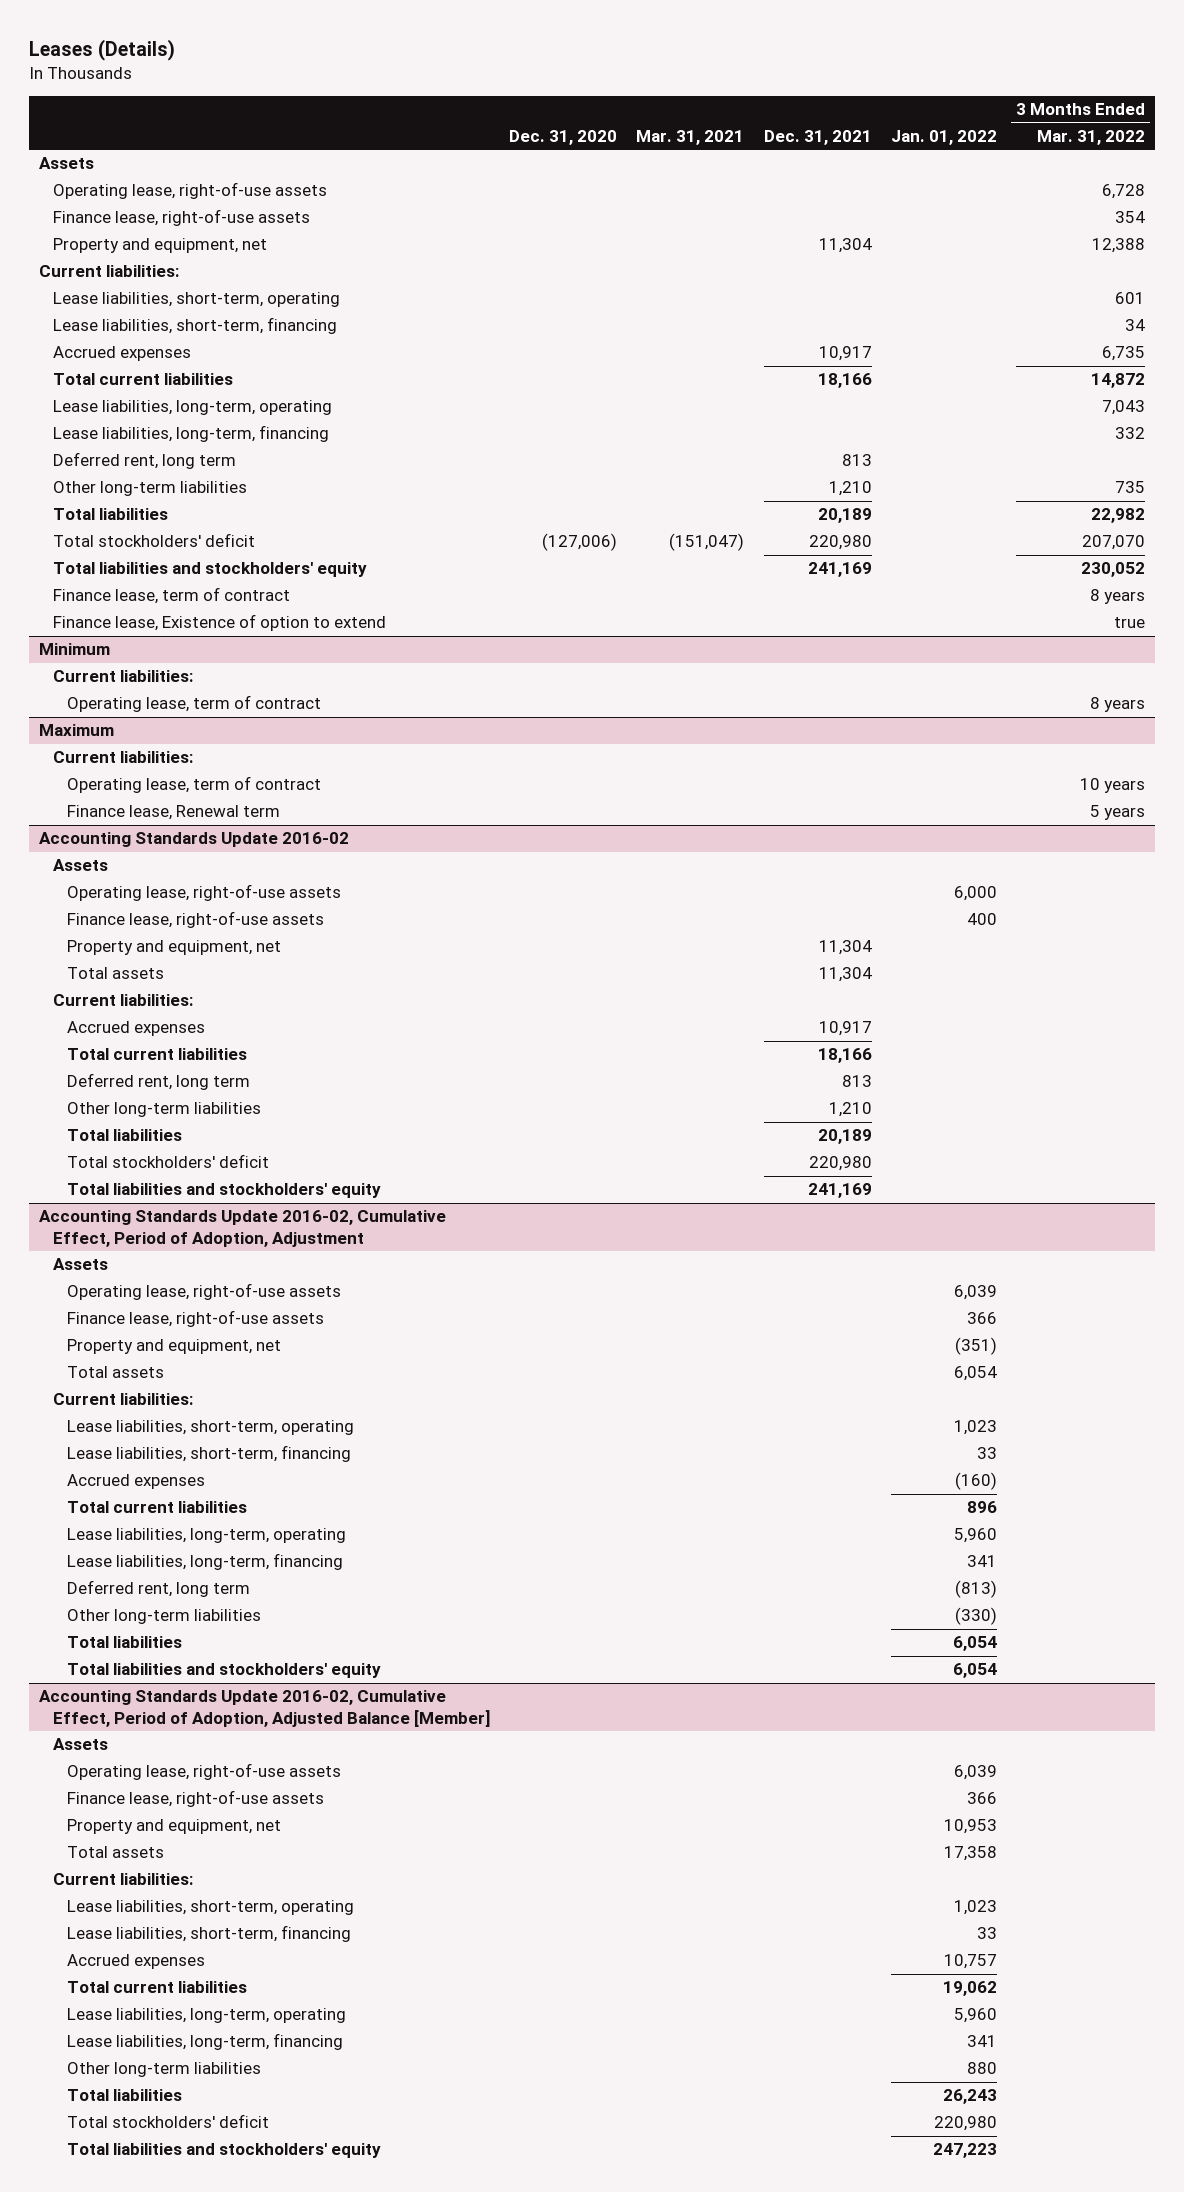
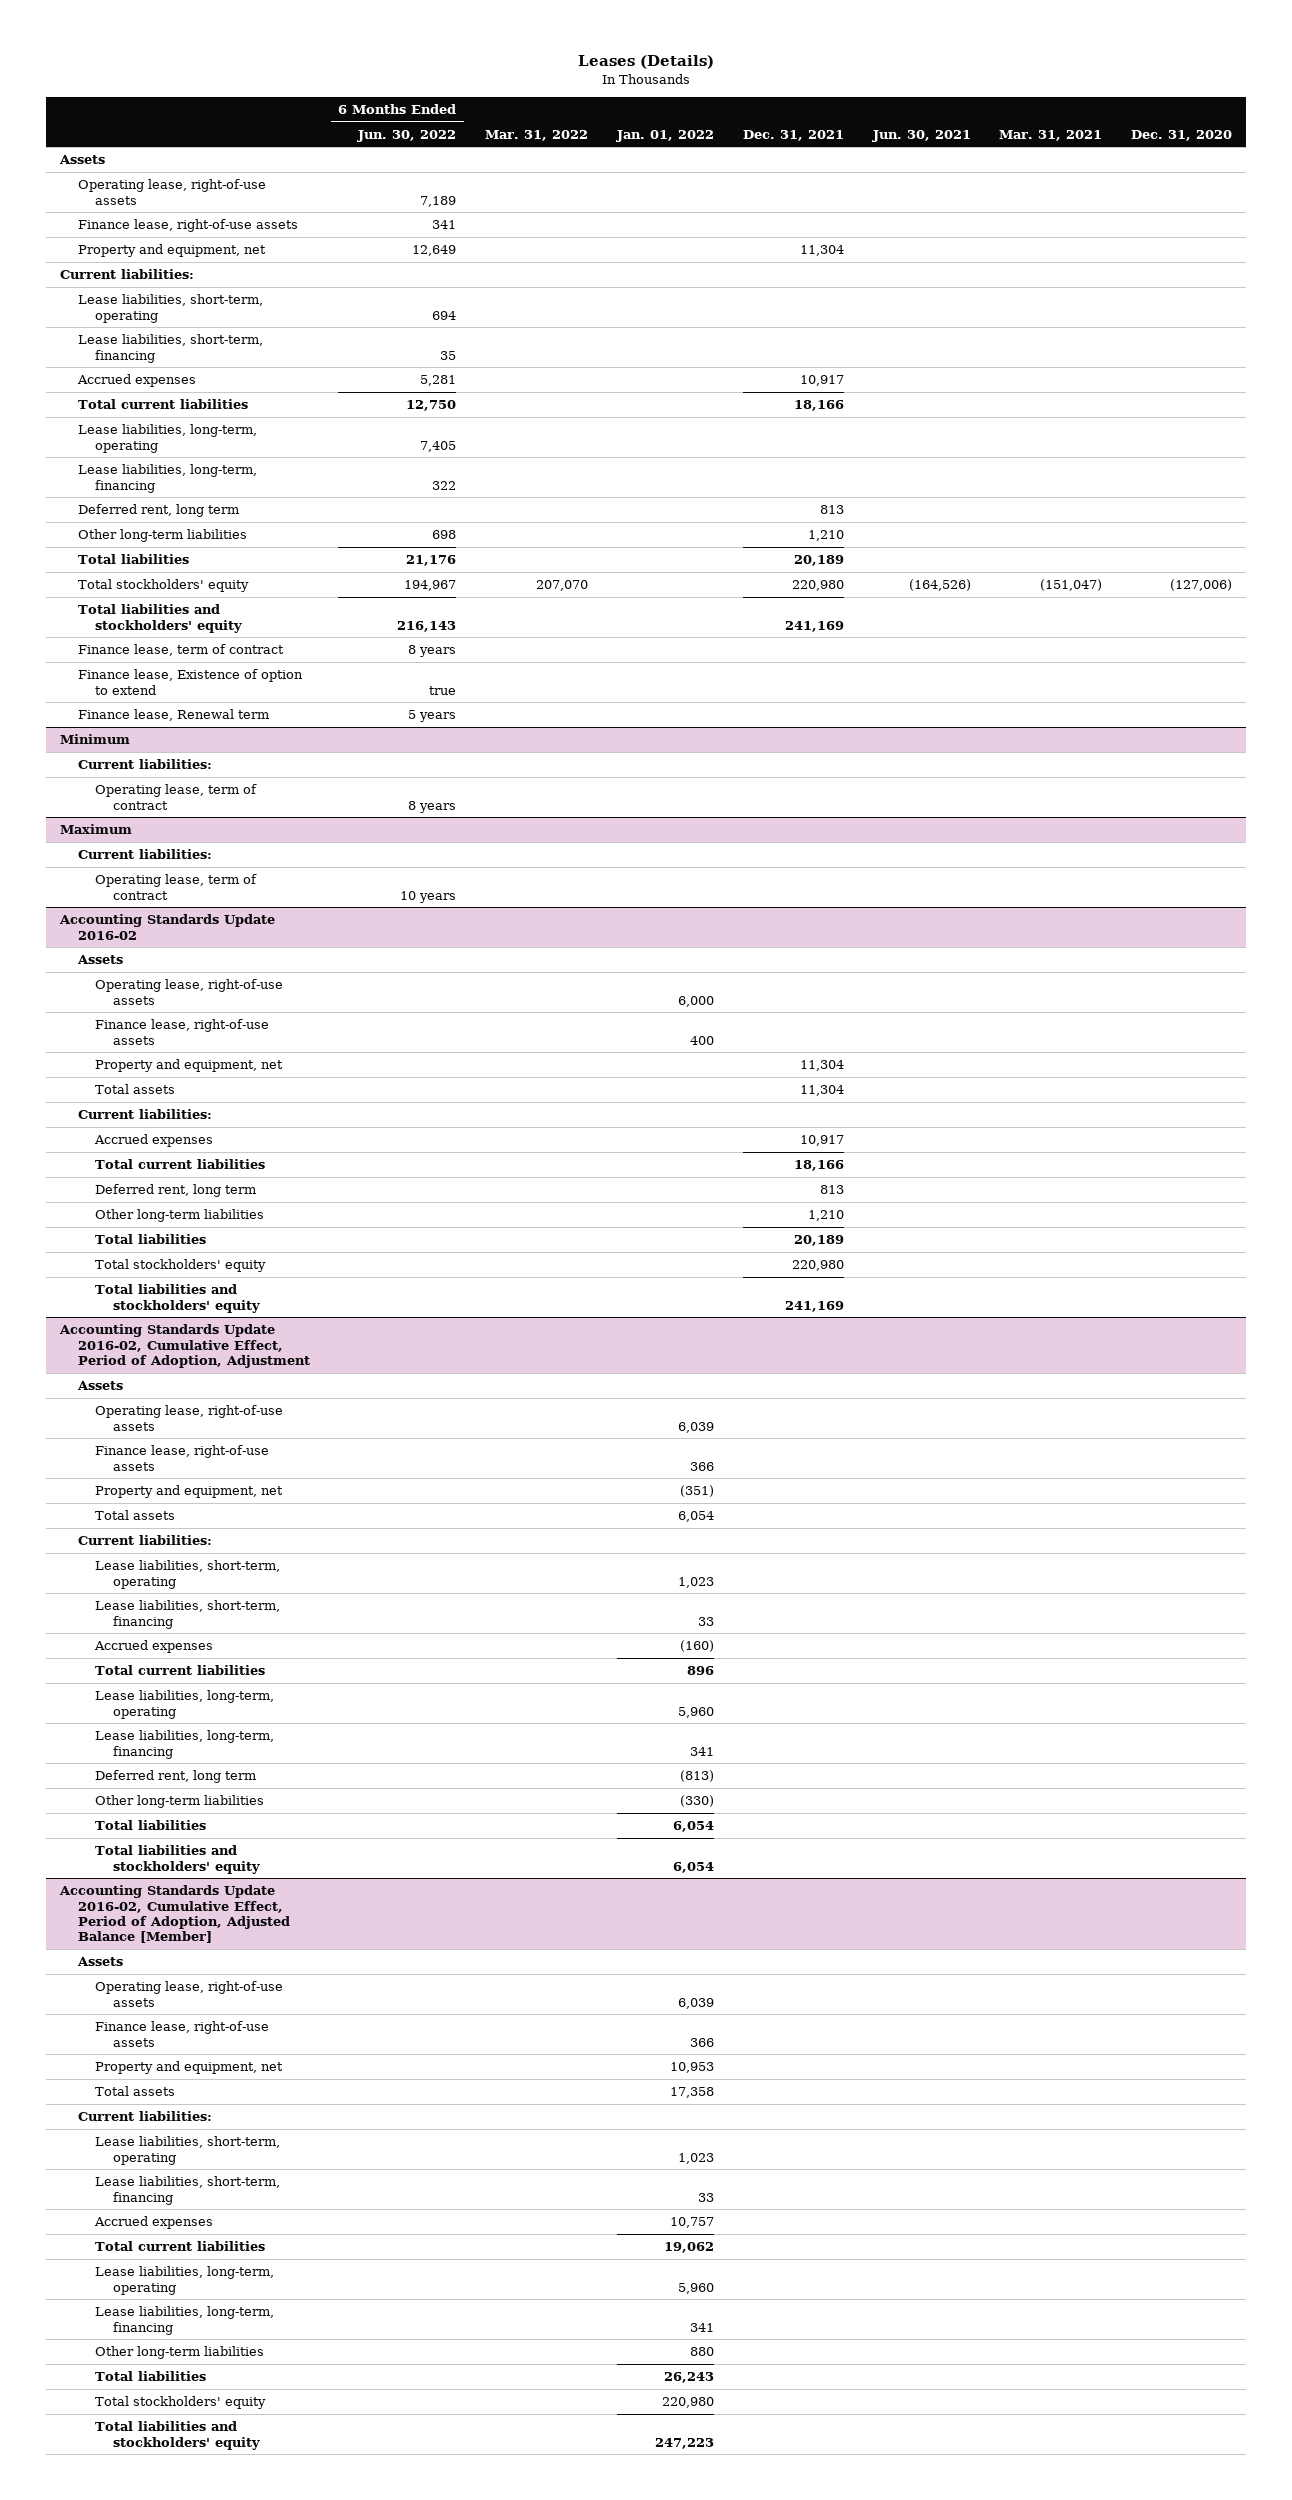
- | Dec. 31, 2020 | Mar. 31, 2021 | Dec. 31, 2021 | Jan. 01, 2022 | 3 Months Ended Mar. 31, 2022
+ | 6 Months Ended Jun. 30, 2022 | Mar. 31, 2022 | Jan. 01, 2022 | Dec. 31, 2021 | Jun. 30, 2021 | Mar. 31, 2021 | Dec. 31, 2020
- Total stockholders' deficit | (127,006) | (151,047) | 220,980 | | 207,070
+ Total stockholders' equity | 194,967 | 207,070 | | 220,980 | (164,526) | (151,047) | (127,006)
+ Finance lease, Renewal term | 5 years | | | | | |
@ Maximum
- Finance lease, Renewal term | | | | | 5 years
@ Accounting Standards Update 2016-02
- Total stockholders' deficit | | | 220,980 | |
+ Total stockholders' equity | | | | 220,980 | | |
@ Accounting Standards Update 2016-02, Cumulative Effect, Period of Adoption, Adjusted Balance [Member]
- Total stockholders' deficit | | | | 220,980 |
+ Total stockholders' equity | | | 220,980 | | | |

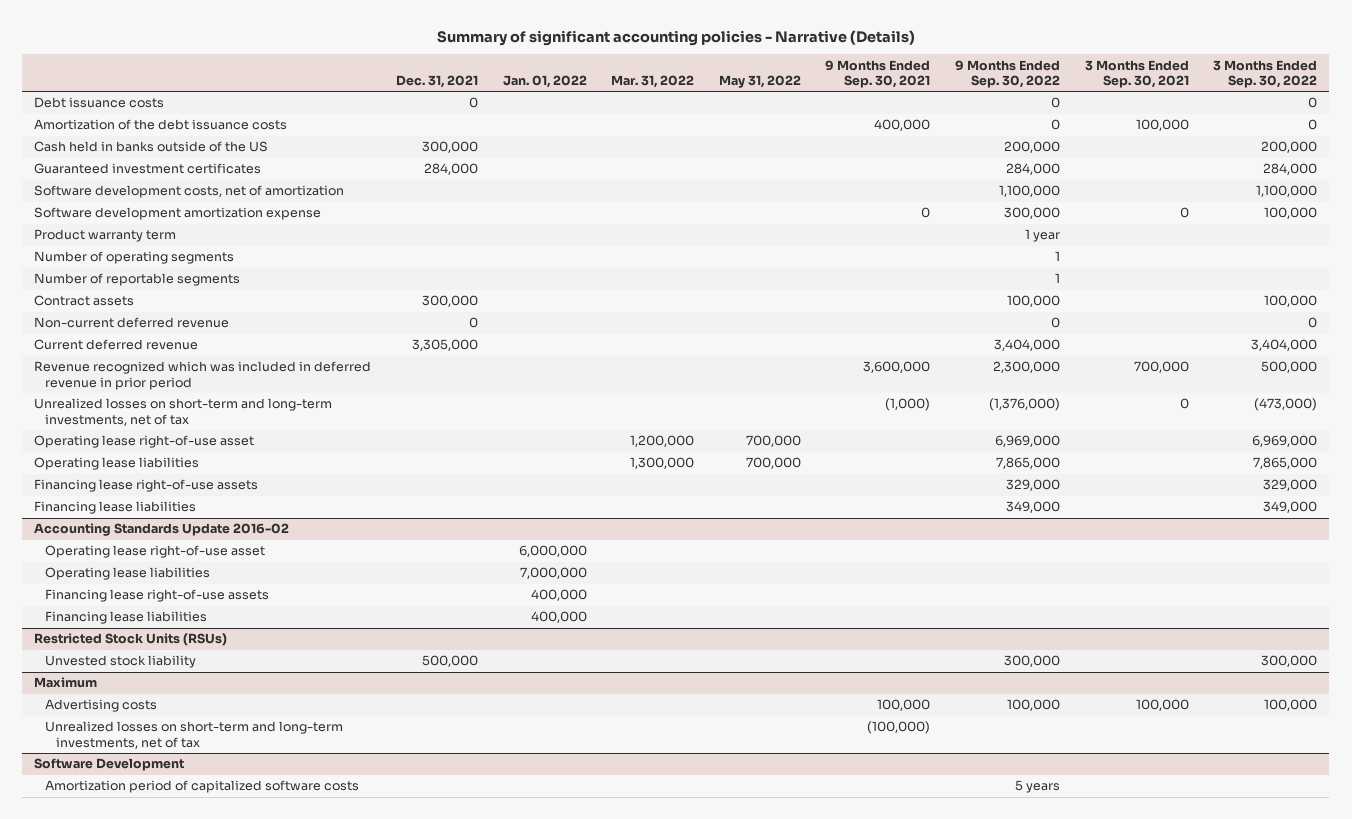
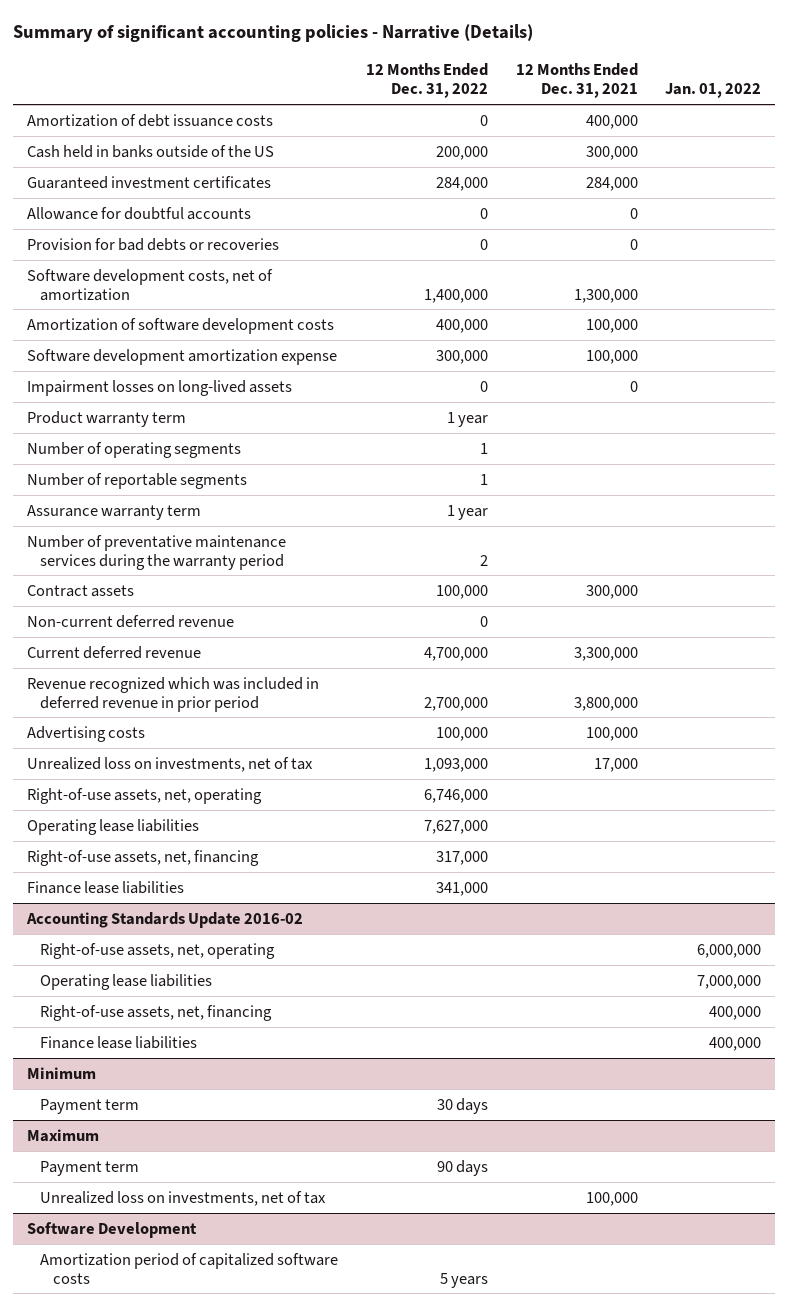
- | Dec. 31, 2021 | Jan. 01, 2022 | Mar. 31, 2022 | May 31, 2022 | 9 Months Ended Sep. 30, 2021 | 9 Months Ended Sep. 30, 2022 | 3 Months Ended Sep. 30, 2021 | 3 Months Ended Sep. 30, 2022
+ | 12 Months Ended Dec. 31, 2022 | 12 Months Ended Dec. 31, 2021 | Jan. 01, 2022
- Debt issuance costs | 0 | | | | | 0 | | 0
- Amortization of the debt issuance costs | | | | | 400,000 | 0 | 100,000 | 0
+ Amortization of debt issuance costs | 0 | 400,000 |
+ Allowance for doubtful accounts | 0 | 0 |
+ Provision for bad debts or recoveries | 0 | 0 |
+ Amortization of software development costs | 400,000 | 100,000 |
+ Impairment losses on long-lived assets | 0 | 0 |
+ Assurance warranty term | 1 year | |
+ Number of preventative maintenance services during the warranty period | 2 | |
- Unrealized losses on short-term and long-term investments, net of tax | | | | | (1,000) | (1,376,000) | 0 | (473,000)
- Operating lease right-of-use asset | | | 1,200,000 | 700,000 | | 6,969,000 | | 6,969,000
+ Advertising costs | 100,000 | 100,000 |
+ Unrealized loss on investments, net of tax | 1,093,000 | 17,000 |
+ Right-of-use assets, net, operating | 6,746,000 | |
- Financing lease right-of-use assets | | | | | | 329,000 | | 329,000
- Financing lease liabilities | | | | | | 349,000 | | 349,000
+ Right-of-use assets, net, financing | 317,000 | |
+ Finance lease liabilities | 341,000 | |
@ Accounting Standards Update 2016-02
- Operating lease right-of-use asset | | 6,000,000 | | | | | |
+ Right-of-use assets, net, operating | | | 6,000,000
- Financing lease right-of-use assets | | 400,000 | | | | | |
- Financing lease liabilities | | 400,000 | | | | | |
- Restricted Stock Units (RSUs)
- Unvested stock liability | 500,000 | | | | | 300,000 | | 300,000
@ Accounting Standards Update 2016-02
+ Right-of-use assets, net, financing | | | 400,000
+ Finance lease liabilities | | | 400,000
+ Minimum
+ Payment term | 30 days | |
@ Maximum
- Advertising costs | | | | | 100,000 | 100,000 | 100,000 | 100,000
- Unrealized losses on short-term and long-term investments, net of tax | | | | | (100,000) | | |
+ Payment term | 90 days | |
+ Unrealized loss on investments, net of tax | | 100,000 |

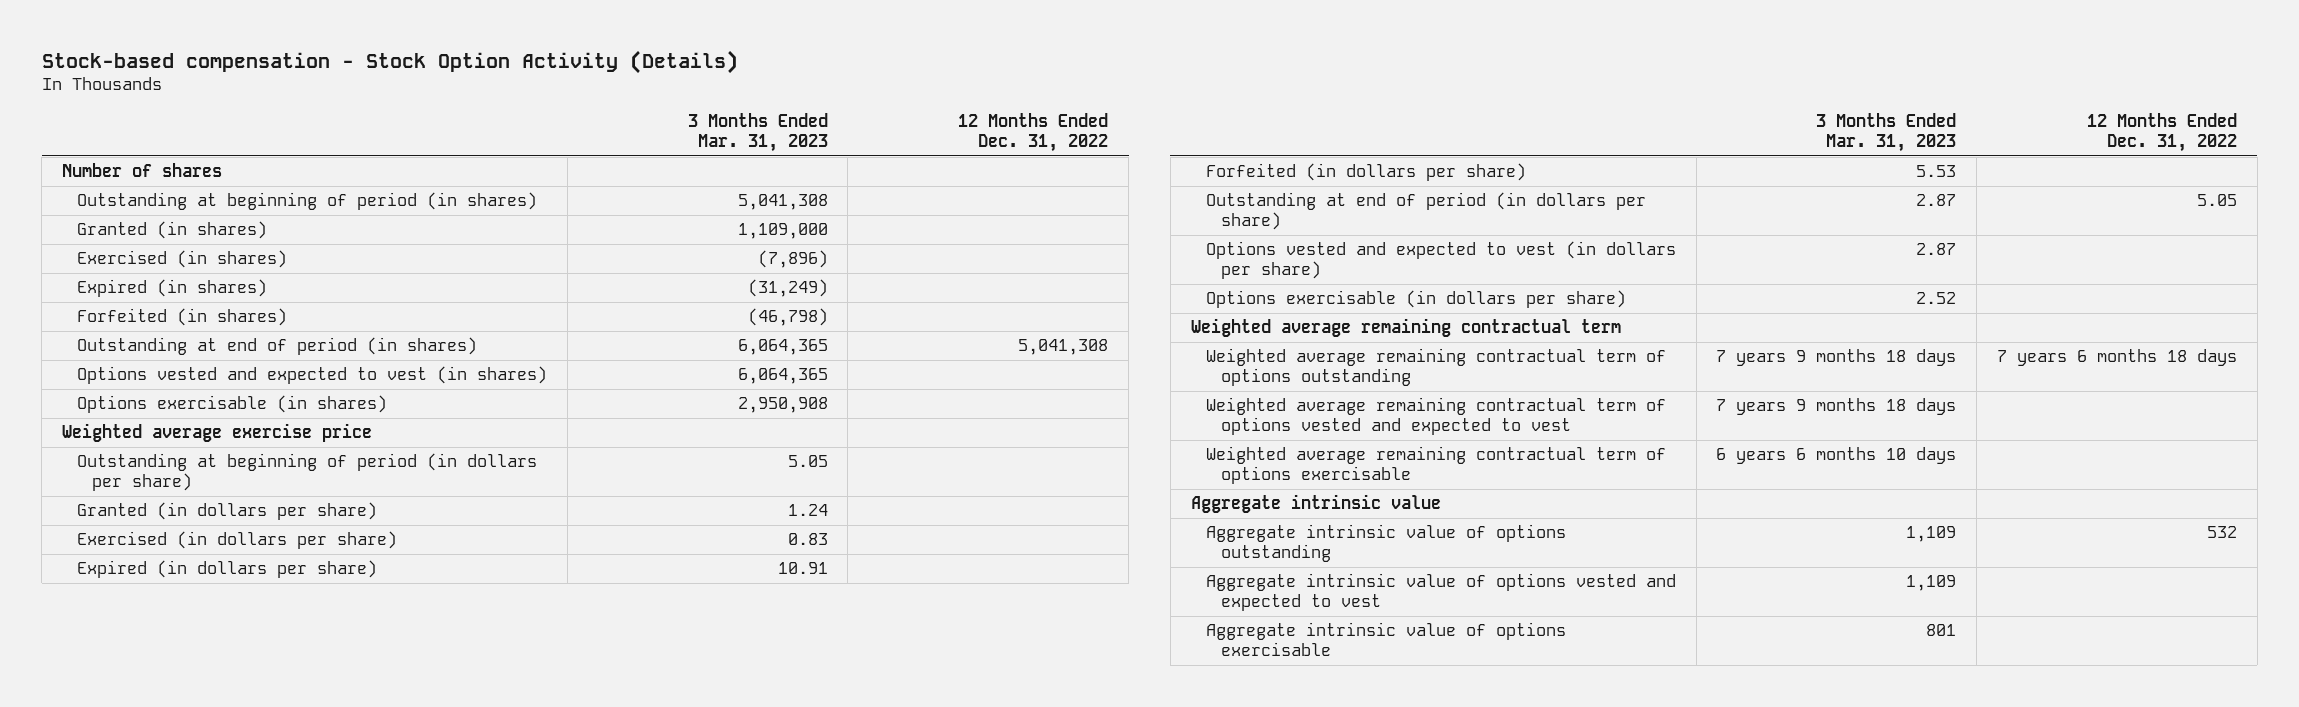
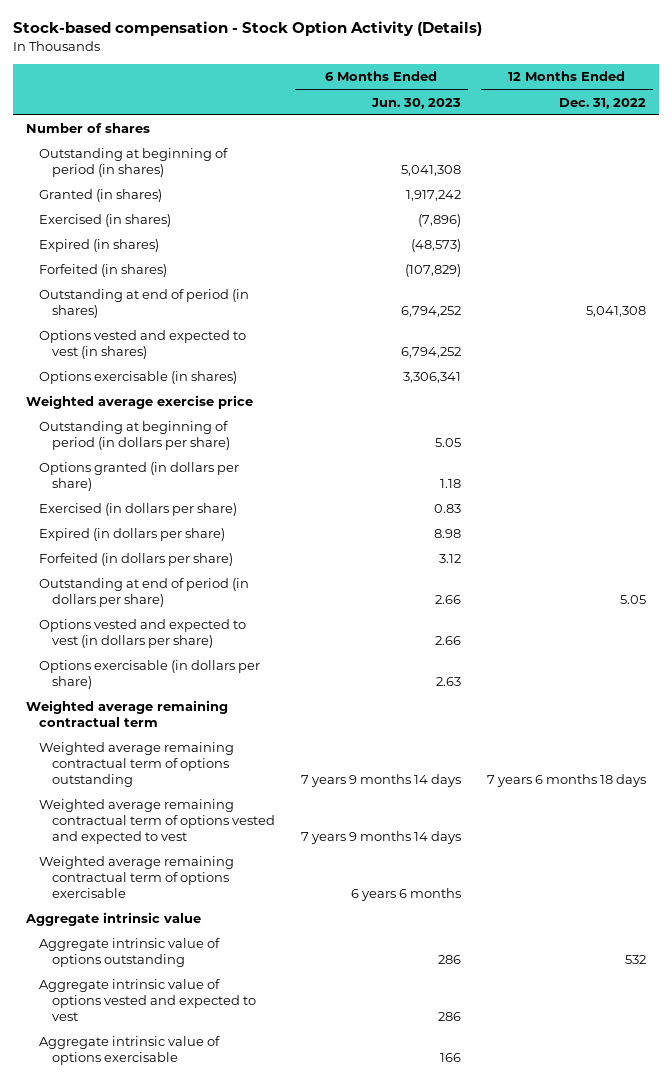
- | 3 Months Ended Mar. 31, 2023 | 12 Months Ended Dec. 31, 2022
+ | 6 Months Ended Jun. 30, 2023 | 12 Months Ended Dec. 31, 2022
- Granted (in dollars per share) | 1.24 |
+ Options granted (in dollars per share) | 1.18 |

